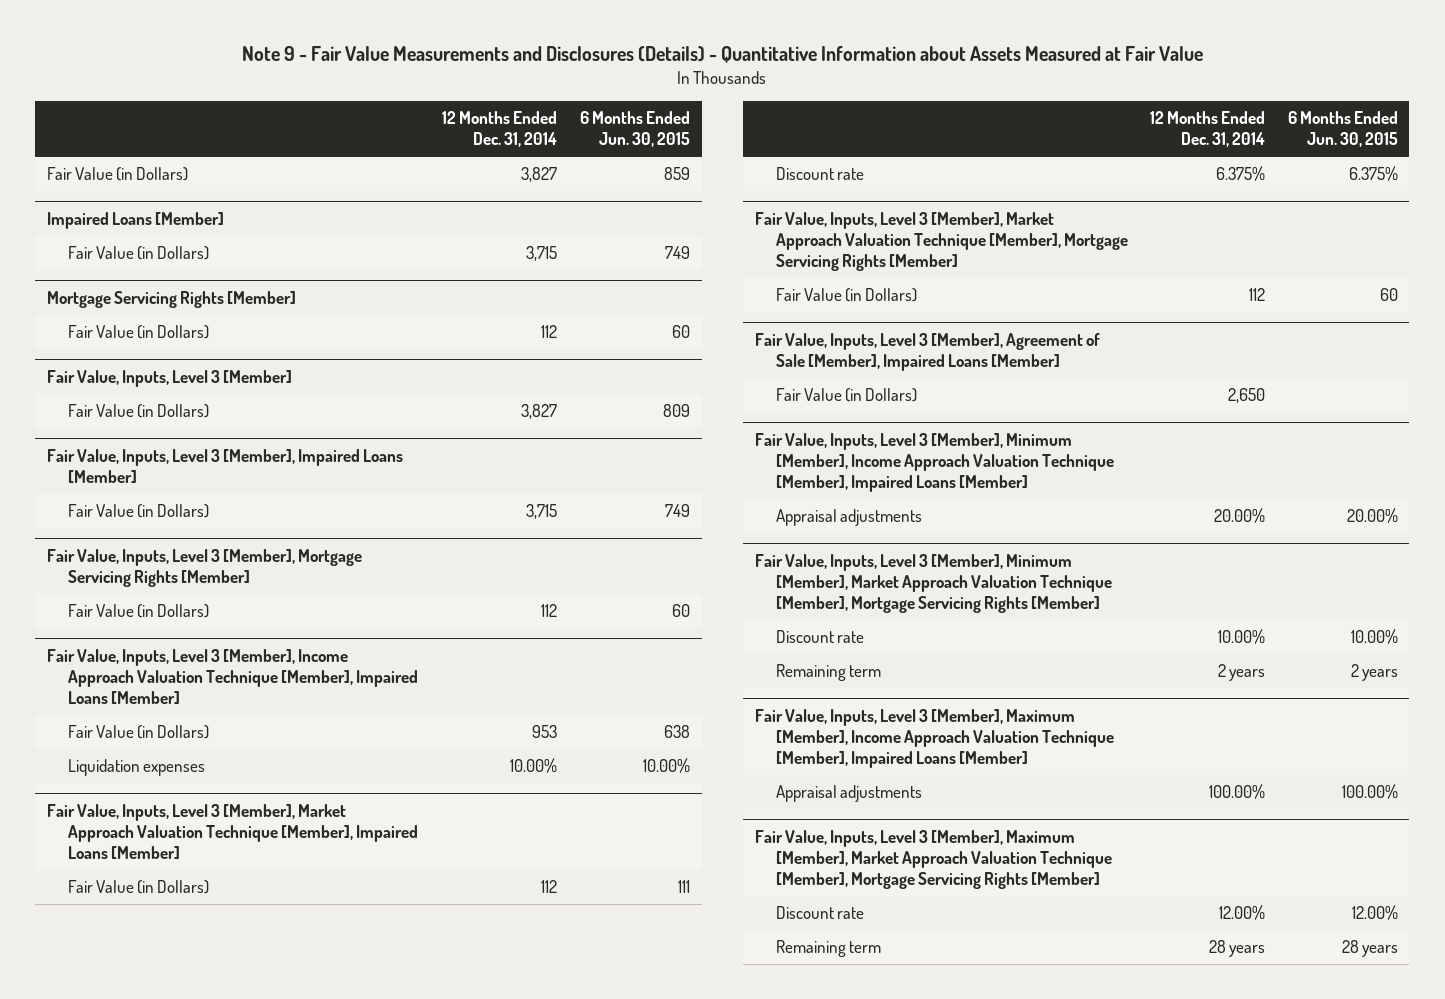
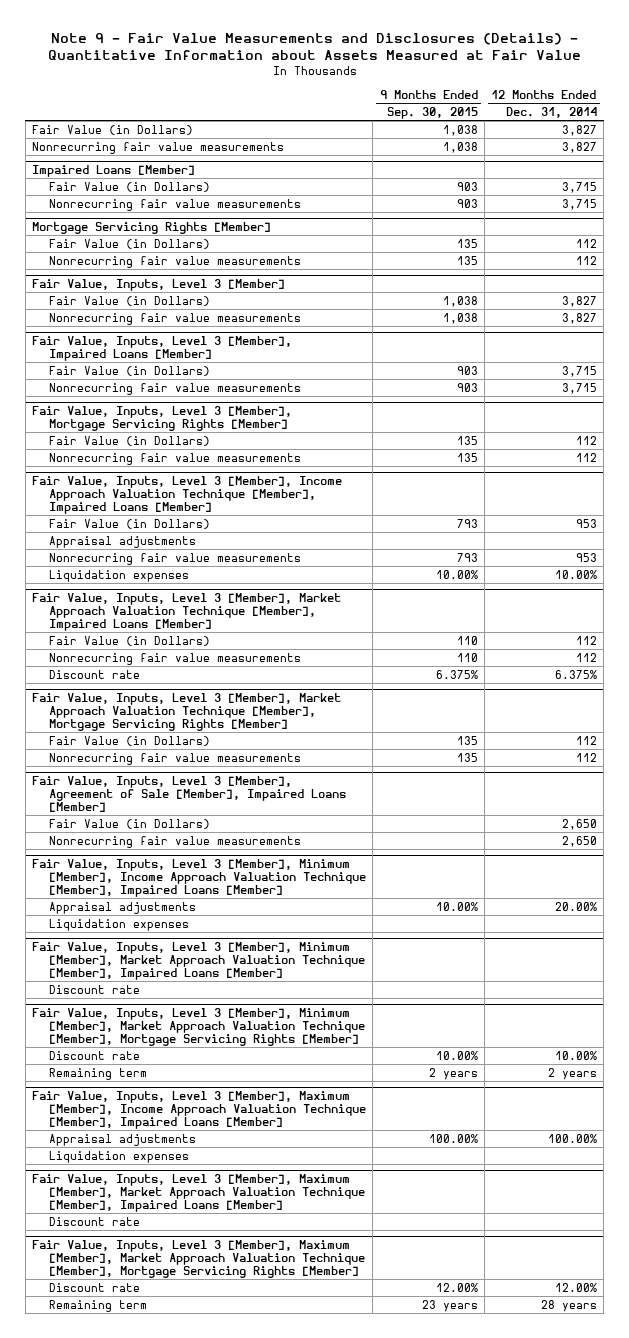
- | 12 Months Ended Dec. 31, 2014 | 6 Months Ended Jun. 30, 2015
+ | 9 Months Ended Sep. 30, 2015 | 12 Months Ended Dec. 31, 2014
+ Nonrecurring fair value measurements | 1,038 | 3,827
@ Impaired Loans [Member]
+ Nonrecurring fair value measurements | 903 | 3,715
@ Mortgage Servicing Rights [Member]
+ Nonrecurring fair value measurements | 135 | 112
@ Fair Value, Inputs, Level 3 [Member]
+ Nonrecurring fair value measurements | 1,038 | 3,827
@ Fair Value, Inputs, Level 3 [Member], Impaired Loans [Member]
+ Nonrecurring fair value measurements | 903 | 3,715
@ Fair Value, Inputs, Level 3 [Member], Mortgage Servicing Rights [Member]
+ Nonrecurring fair value measurements | 135 | 112
@ Fair Value, Inputs, Level 3 [Member], Income Approach Valuation Technique [Member], Impaired Loans [Member]
+ Appraisal adjustments
+ Nonrecurring fair value measurements | 793 | 953
@ Fair Value, Inputs, Level 3 [Member], Market Approach Valuation Technique [Member], Impaired Loans [Member]
+ Nonrecurring fair value measurements | 110 | 112
@ Fair Value, Inputs, Level 3 [Member], Market Approach Valuation Technique [Member], Mortgage Servicing Rights [Member]
+ Nonrecurring fair value measurements | 135 | 112
@ Fair Value, Inputs, Level 3 [Member], Agreement of Sale [Member], Impaired Loans [Member]
+ Nonrecurring fair value measurements | | 2,650
@ Fair Value, Inputs, Level 3 [Member], Minimum [Member], Income Approach Valuation Technique [Member], Impaired Loans [Member]
+ Liquidation expenses
+ Fair Value, Inputs, Level 3 [Member], Minimum [Member], Market Approach Valuation Technique [Member], Impaired Loans [Member]
+ Discount rate
@ Fair Value, Inputs, Level 3 [Member], Maximum [Member], Income Approach Valuation Technique [Member], Impaired Loans [Member]
+ Liquidation expenses
+ Fair Value, Inputs, Level 3 [Member], Maximum [Member], Market Approach Valuation Technique [Member], Impaired Loans [Member]
+ Discount rate

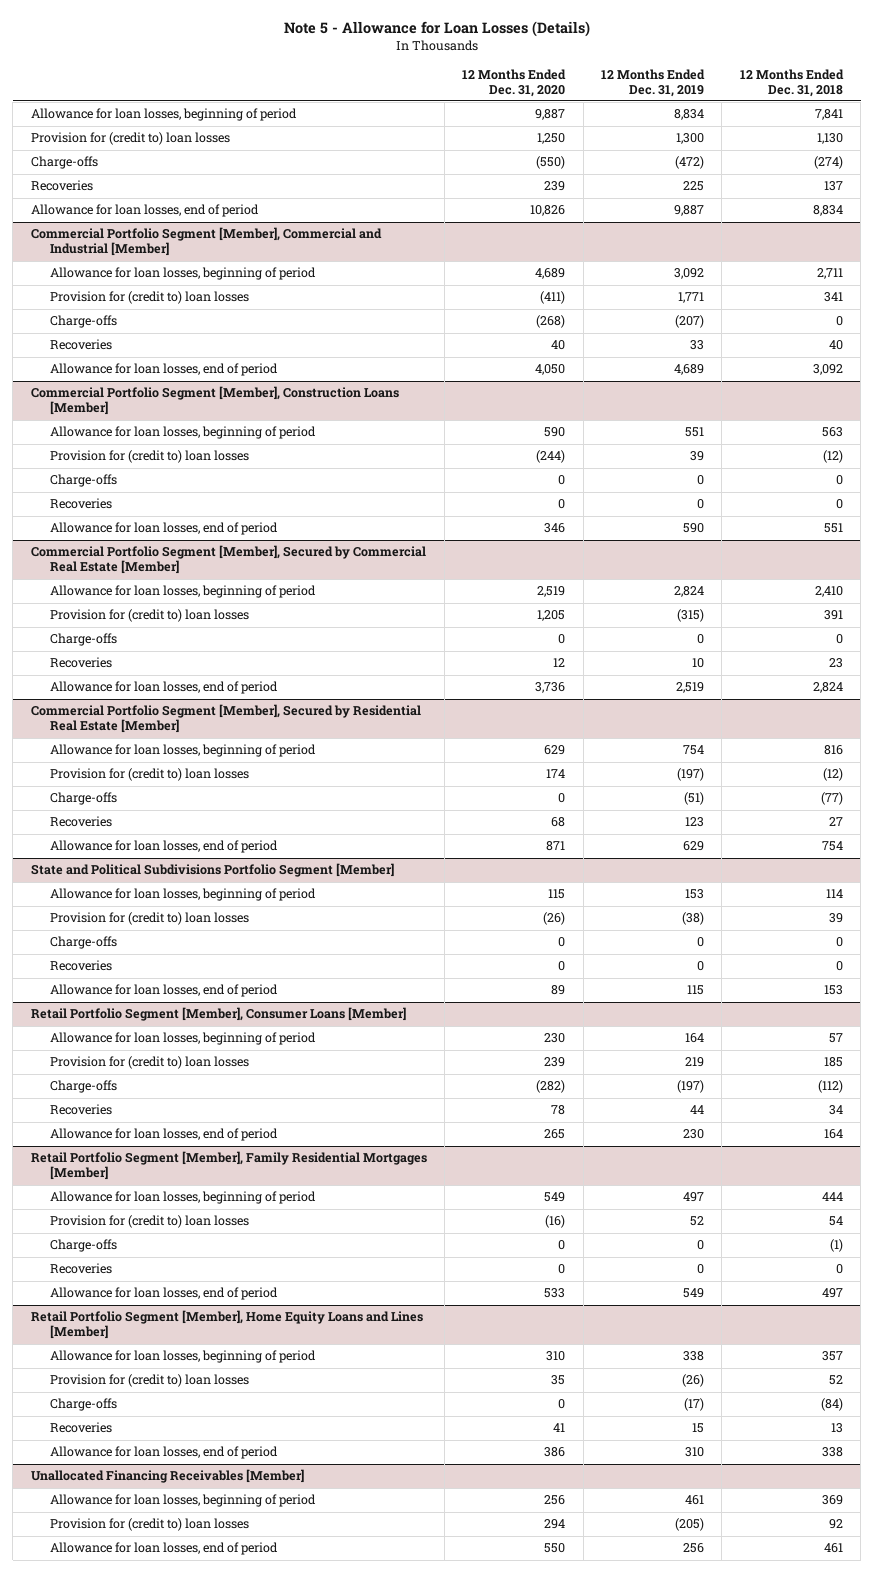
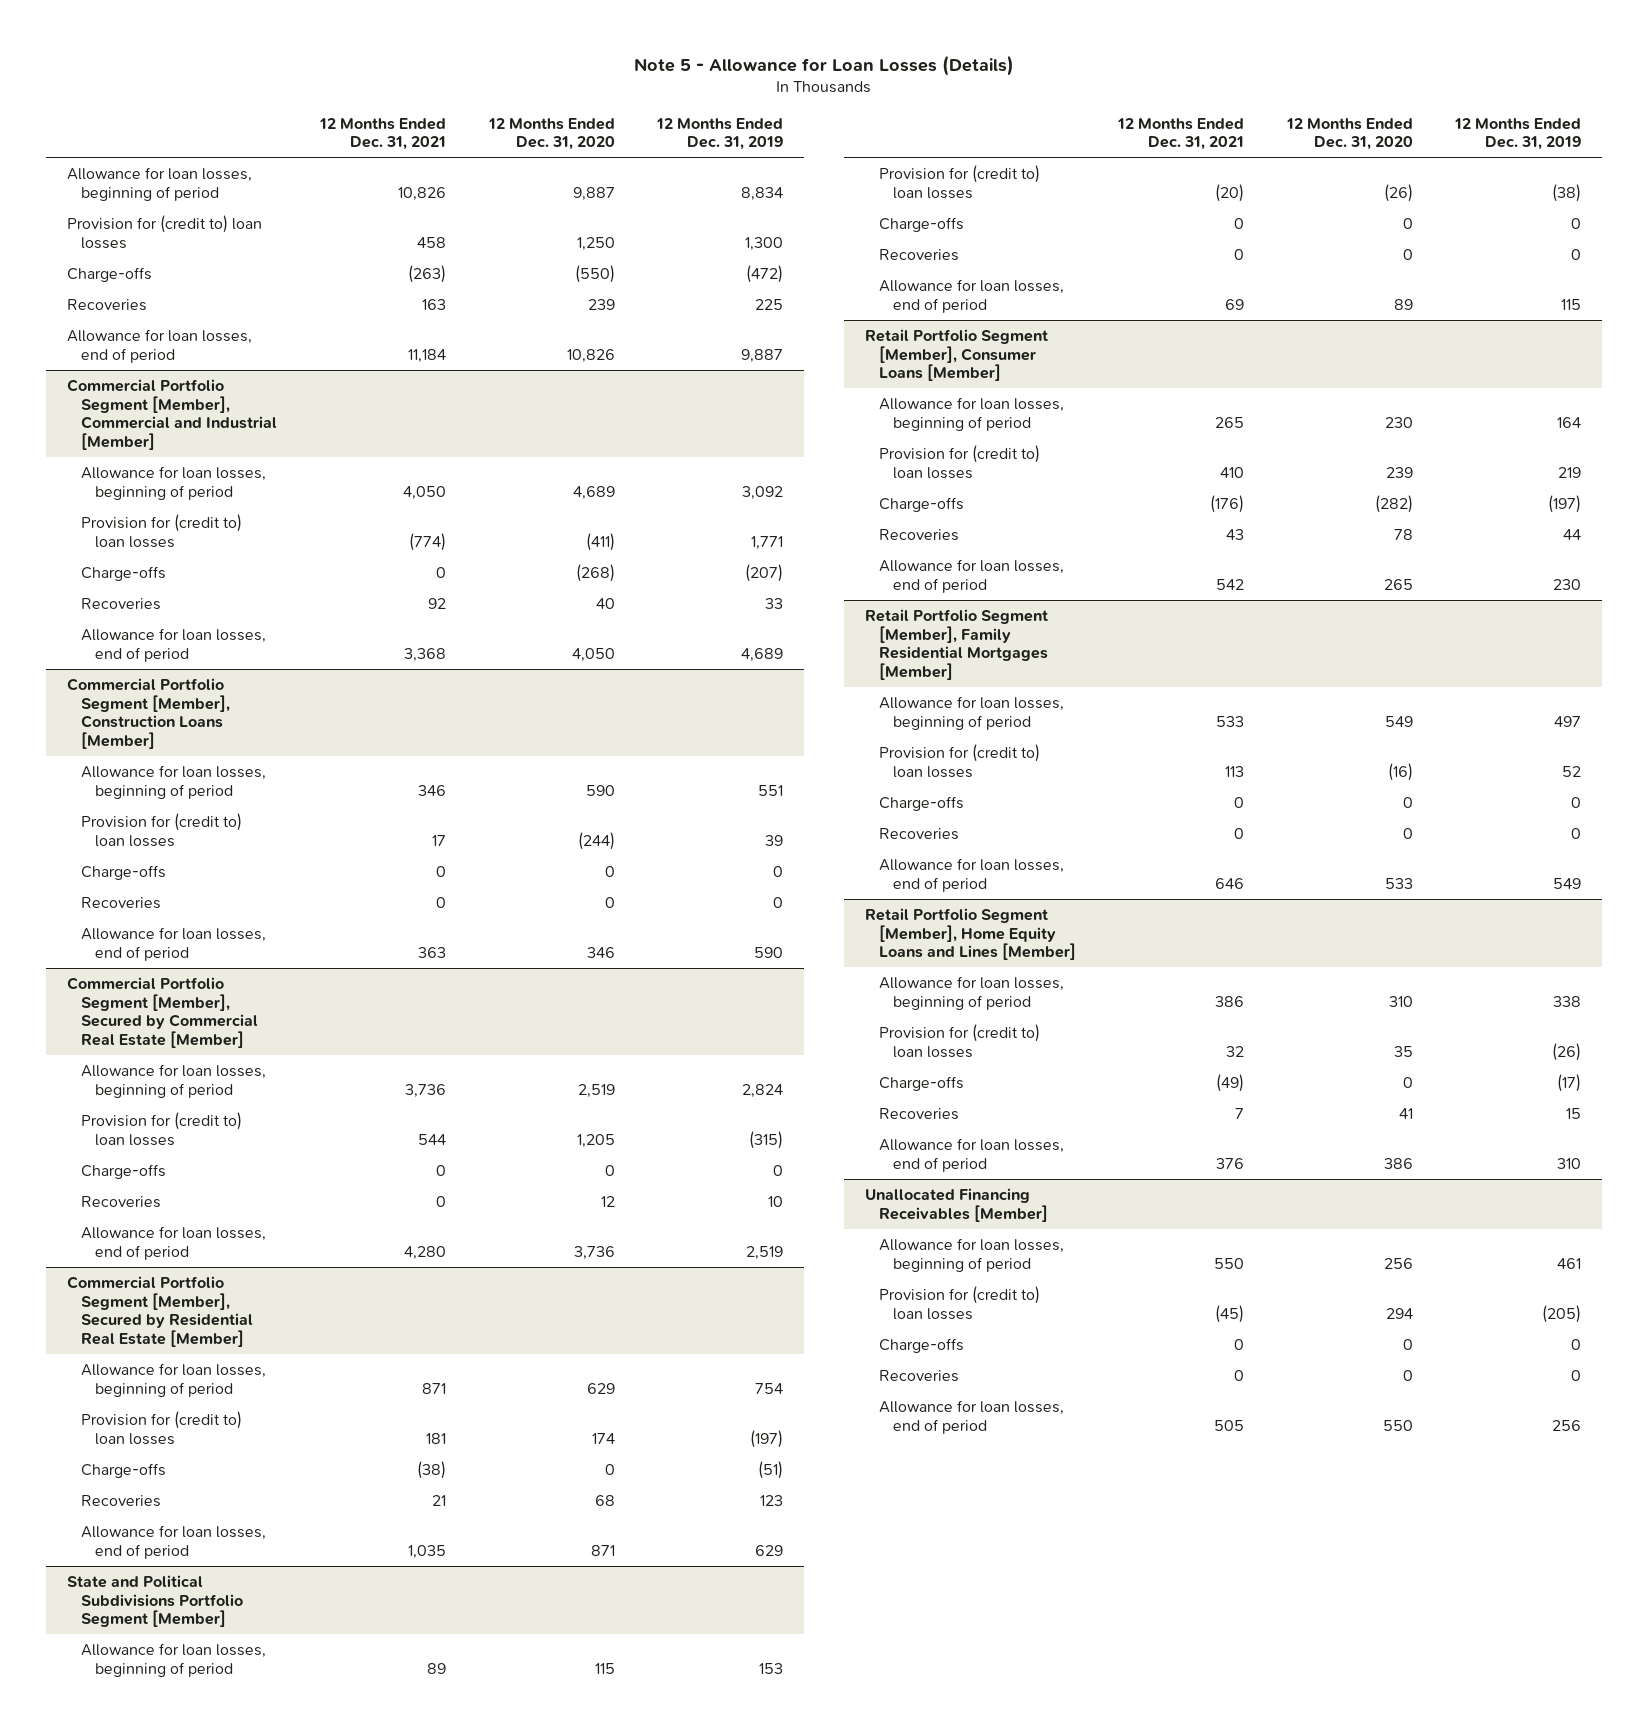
- | 12 Months Ended Dec. 31, 2020 | 12 Months Ended Dec. 31, 2019 | 12 Months Ended Dec. 31, 2018
+ | 12 Months Ended Dec. 31, 2021 | 12 Months Ended Dec. 31, 2020 | 12 Months Ended Dec. 31, 2019
@ Unallocated Financing Receivables [Member]
+ Charge-offs | 0 | 0 | 0
+ Recoveries | 0 | 0 | 0

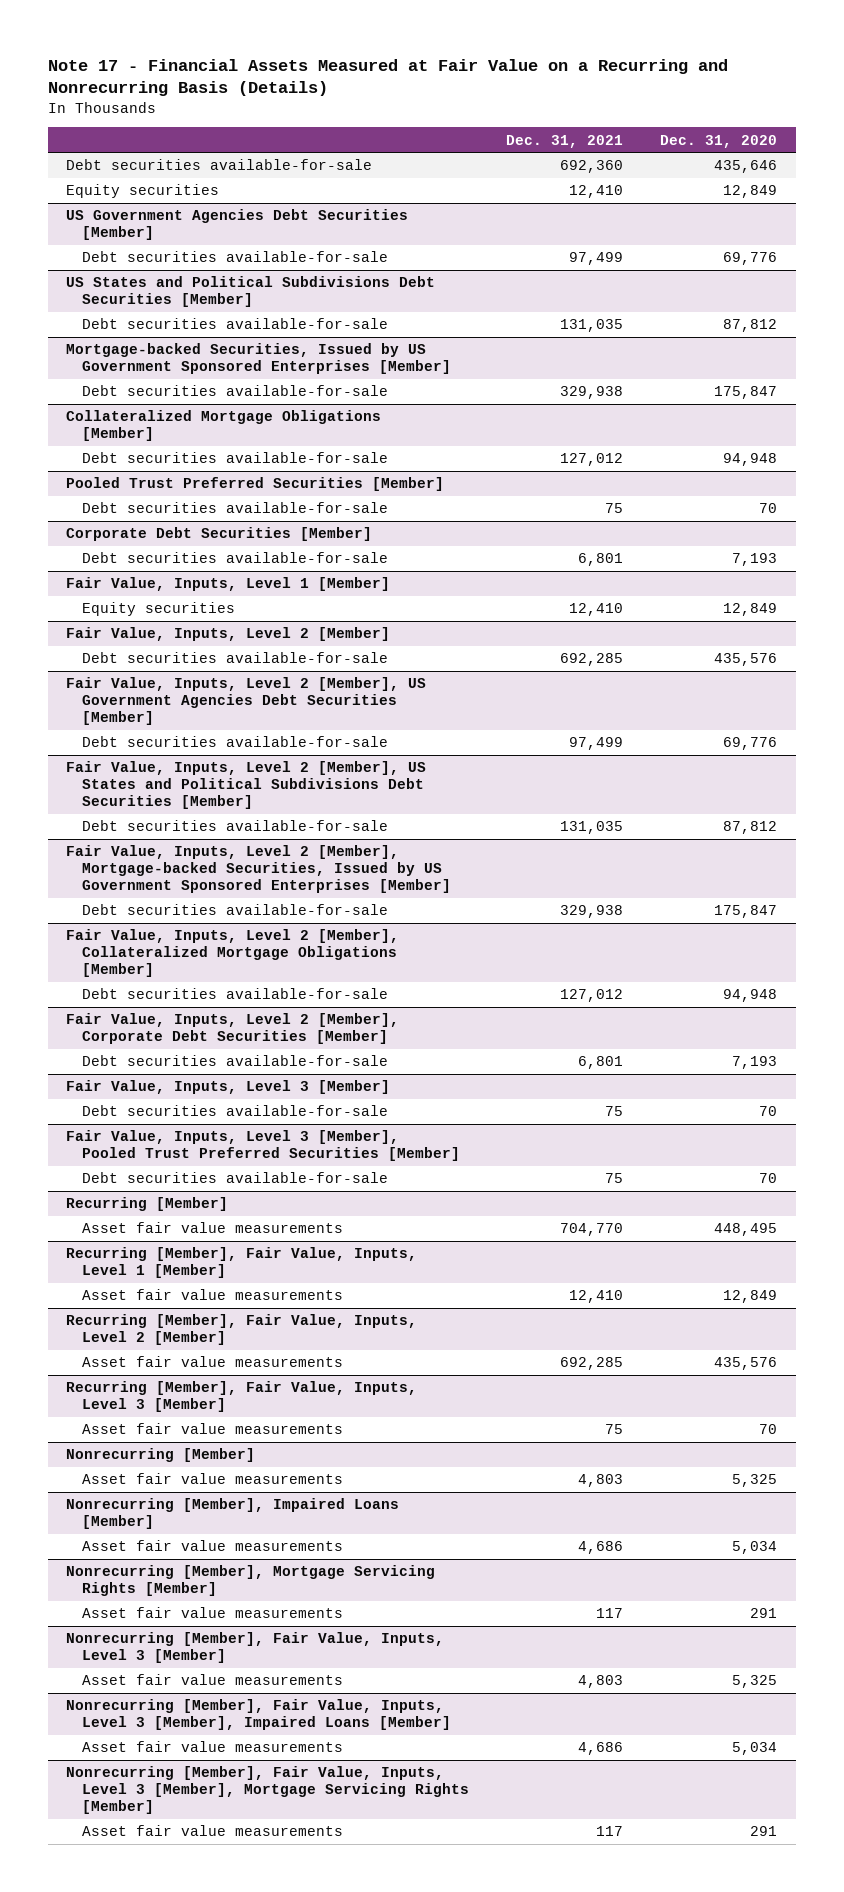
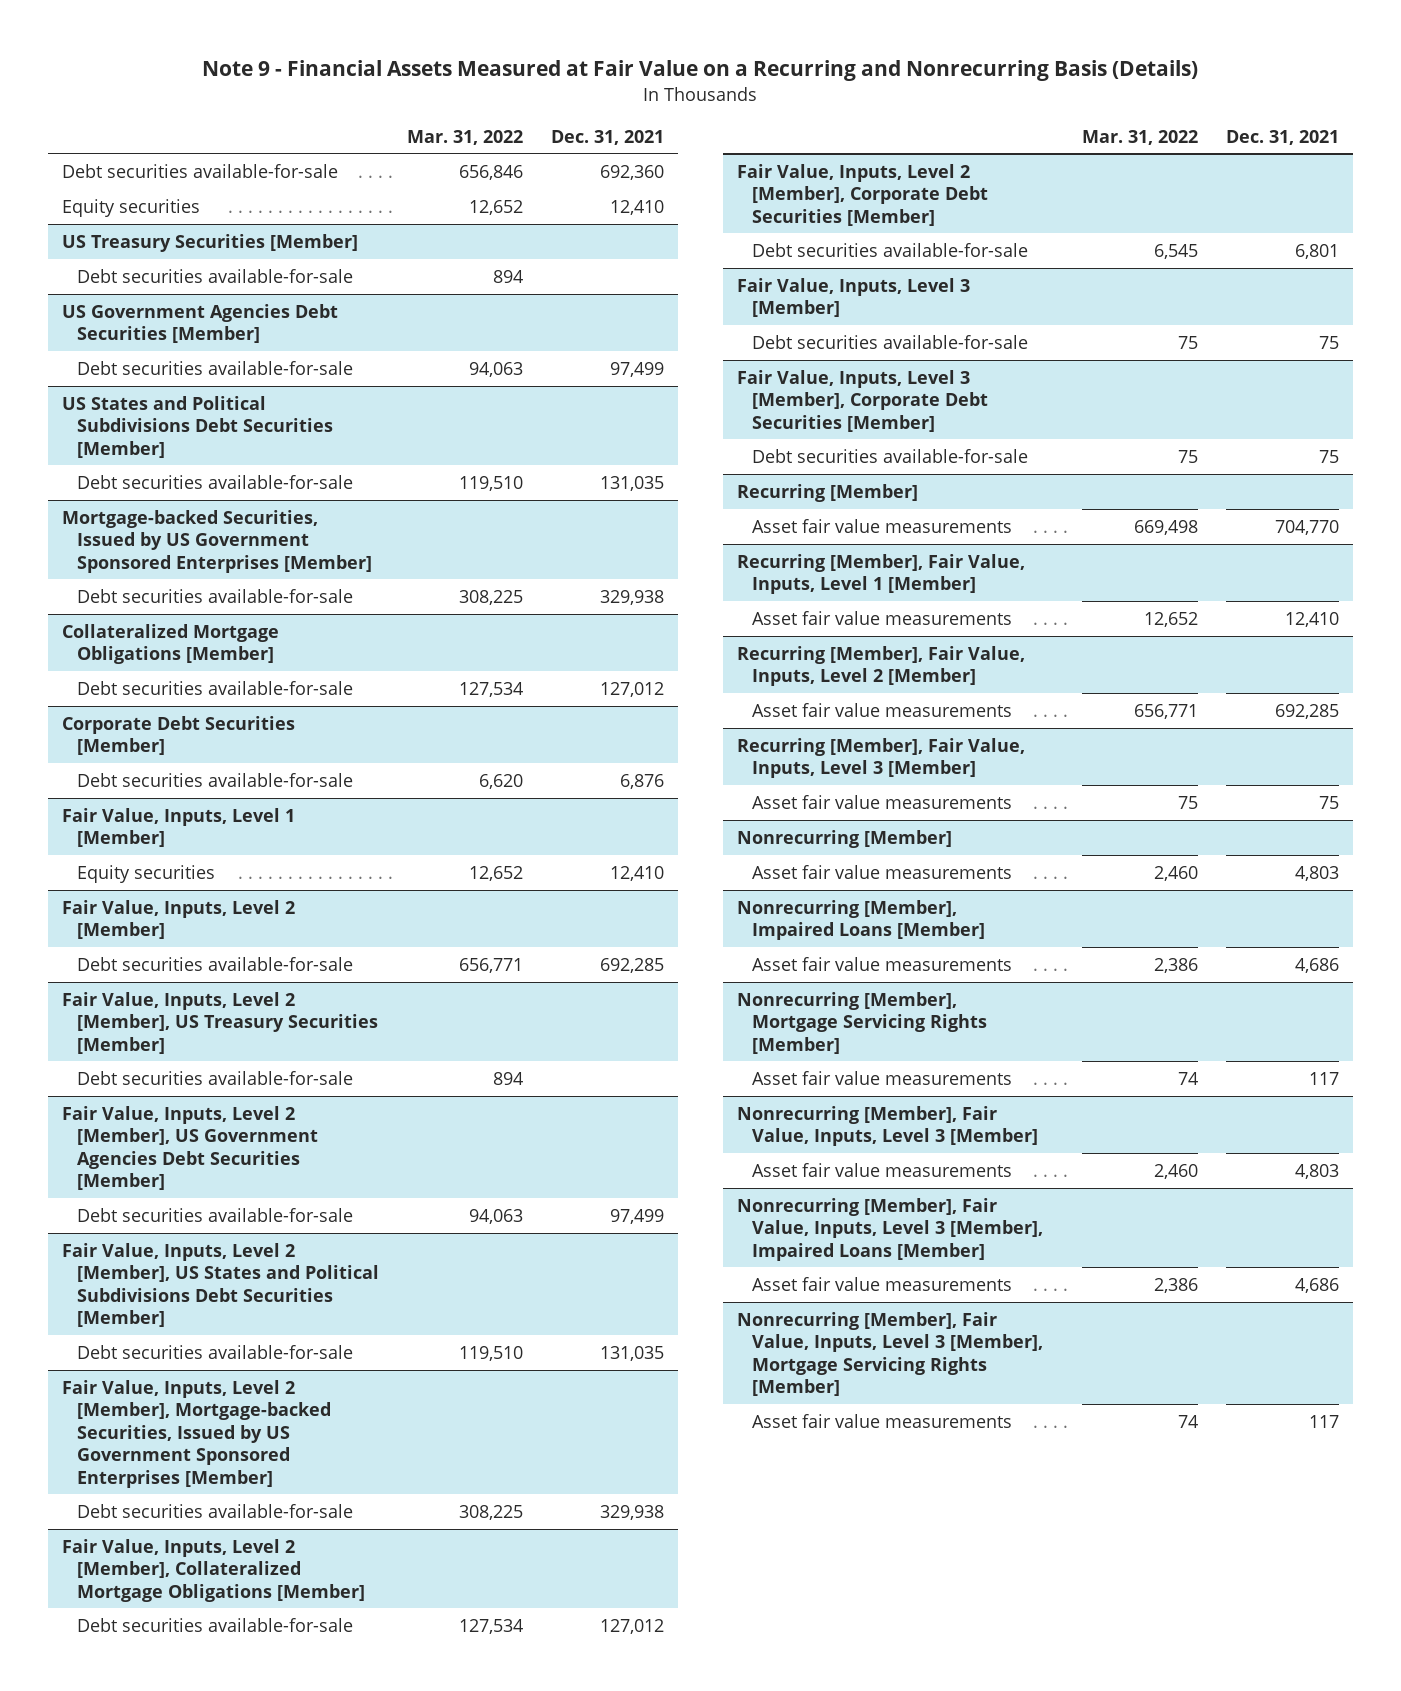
- Note 17 - Financial Assets Measured at Fair Value on a Recurring and Nonrecurring Basis (Details)
+ Note 9 - Financial Assets Measured at Fair Value on a Recurring and Nonrecurring Basis (Details)
- | Dec. 31, 2021 | Dec. 31, 2020
+ | Mar. 31, 2022 | Dec. 31, 2021
+ US Treasury Securities [Member]
+ Debt securities available-for-sale | 894 |
- Pooled Trust Preferred Securities [Member]
- Debt securities available-for-sale | 75 | 70
@ Corporate Debt Securities [Member]
- Debt securities available-for-sale | 6,801 | 7,193
+ Debt securities available-for-sale | 6,620 | 6,876
+ Fair Value, Inputs, Level 2 [Member], US Treasury Securities [Member]
+ Debt securities available-for-sale | 894 |
- Fair Value, Inputs, Level 3 [Member], Pooled Trust Preferred Securities [Member]
+ Fair Value, Inputs, Level 3 [Member], Corporate Debt Securities [Member]

